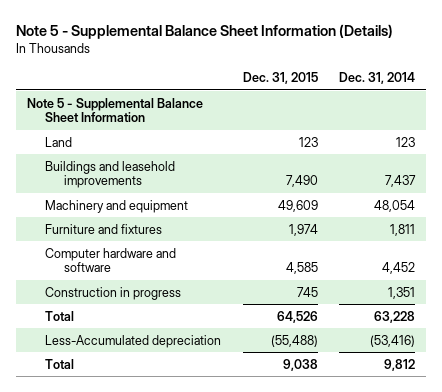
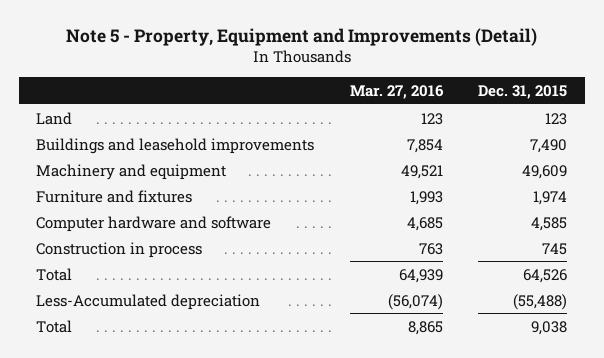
- Note 5 - Supplemental Balance Sheet Information (Details)
+ Note 5 - Property, Equipment and Improvements (Detail)
- | Dec. 31, 2015 | Dec. 31, 2014
+ | Mar. 27, 2016 | Dec. 31, 2015
- Note 5 - Supplemental Balance Sheet Information
- Construction in progress | 745 | 1,351
+ Construction in process | 763 | 745

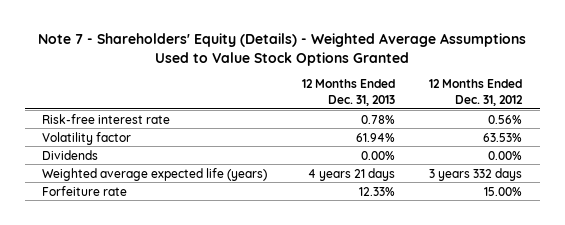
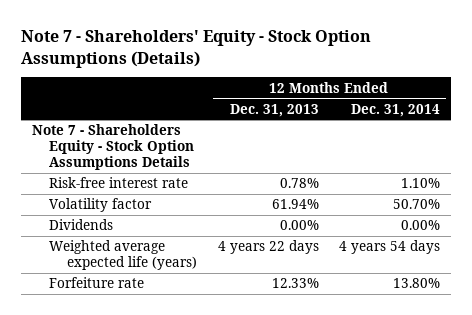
- Note 7 - Shareholders' Equity (Details) - Weighted Average Assumptions Used to Value Stock Options Granted
+ Note 7 - Shareholders' Equity - Stock Option Assumptions (Details)
- | 12 Months Ended Dec. 31, 2013 | 12 Months Ended Dec. 31, 2012
+ | 12 Months Ended Dec. 31, 2013 | 12 Months Ended Dec. 31, 2014
+ Note 7 - Shareholders Equity - Stock Option Assumptions Details
- Weighted average expected life (years) | 4 years 21 days | 3 years 332 days
+ Weighted average expected life (years) | 4 years 22 days | 4 years 54 days

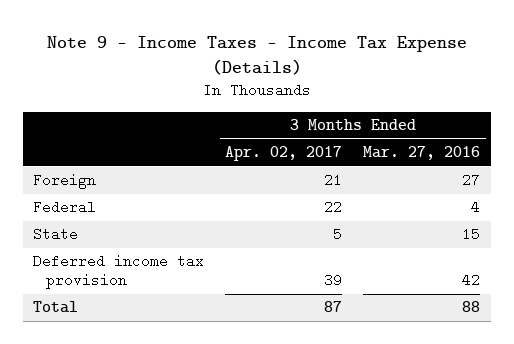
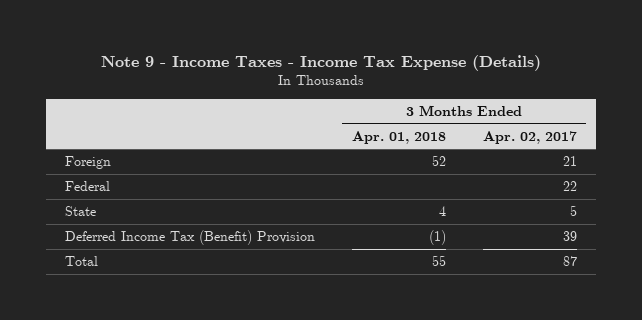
- | 3 Months Ended Apr. 02, 2017 | 3 Months Ended Mar. 27, 2016
+ | 3 Months Ended Apr. 01, 2018 | 3 Months Ended Apr. 02, 2017
- Deferred income tax provision | 39 | 42
+ Deferred Income Tax (Benefit) Provision | (1) | 39

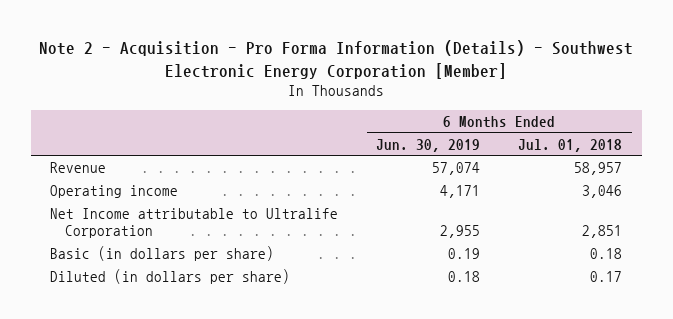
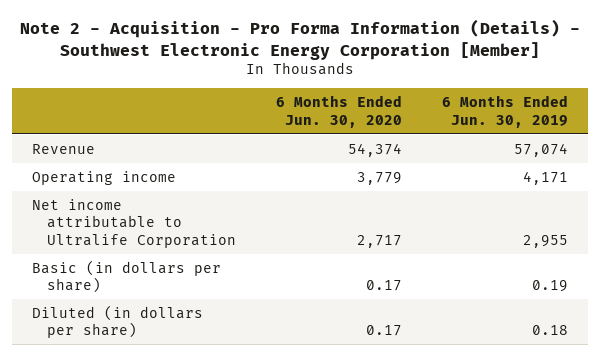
- | 6 Months Ended Jun. 30, 2019 | 6 Months Ended Jul. 01, 2018
+ | 6 Months Ended Jun. 30, 2020 | 6 Months Ended Jun. 30, 2019
- Net Income attributable to Ultralife Corporation | 2,955 | 2,851
+ Net income attributable to Ultralife Corporation | 2,717 | 2,955

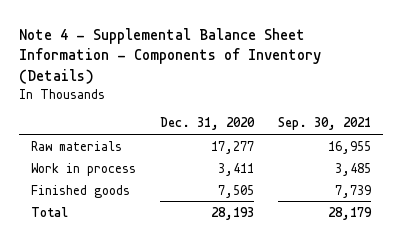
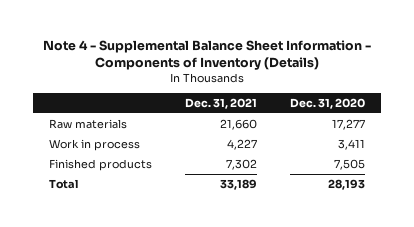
- | Dec. 31, 2020 | Sep. 30, 2021
+ | Dec. 31, 2021 | Dec. 31, 2020
- Finished goods | 7,505 | 7,739
+ Finished products | 7,302 | 7,505

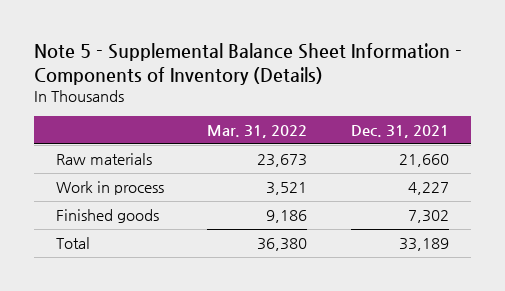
- Note 4 - Supplemental Balance Sheet Information - Components of Inventory (Details)
+ Note 5 - Supplemental Balance Sheet Information - Components of Inventory (Details)
- | Dec. 31, 2021 | Dec. 31, 2020
+ | Mar. 31, 2022 | Dec. 31, 2021
- Finished products | 7,302 | 7,505
+ Finished goods | 9,186 | 7,302

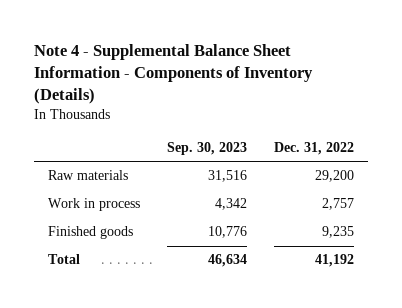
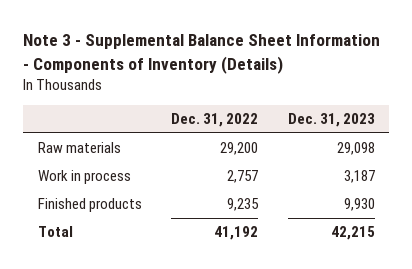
- Note 4 - Supplemental Balance Sheet Information - Components of Inventory (Details)
+ Note 3 - Supplemental Balance Sheet Information - Components of Inventory (Details)
- | Sep. 30, 2023 | Dec. 31, 2022
+ | Dec. 31, 2022 | Dec. 31, 2023
- Finished goods | 10,776 | 9,235
+ Finished products | 9,235 | 9,930

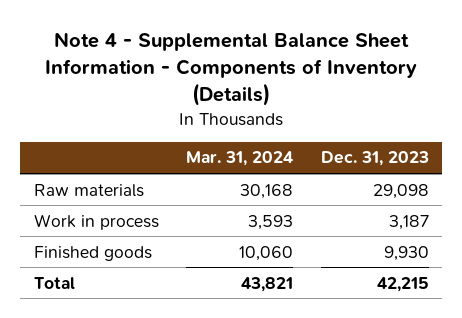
- Note 3 - Supplemental Balance Sheet Information - Components of Inventory (Details)
+ Note 4 - Supplemental Balance Sheet Information - Components of Inventory (Details)
- | Dec. 31, 2022 | Dec. 31, 2023
+ | Mar. 31, 2024 | Dec. 31, 2023
- Finished products | 9,235 | 9,930
+ Finished goods | 10,060 | 9,930

